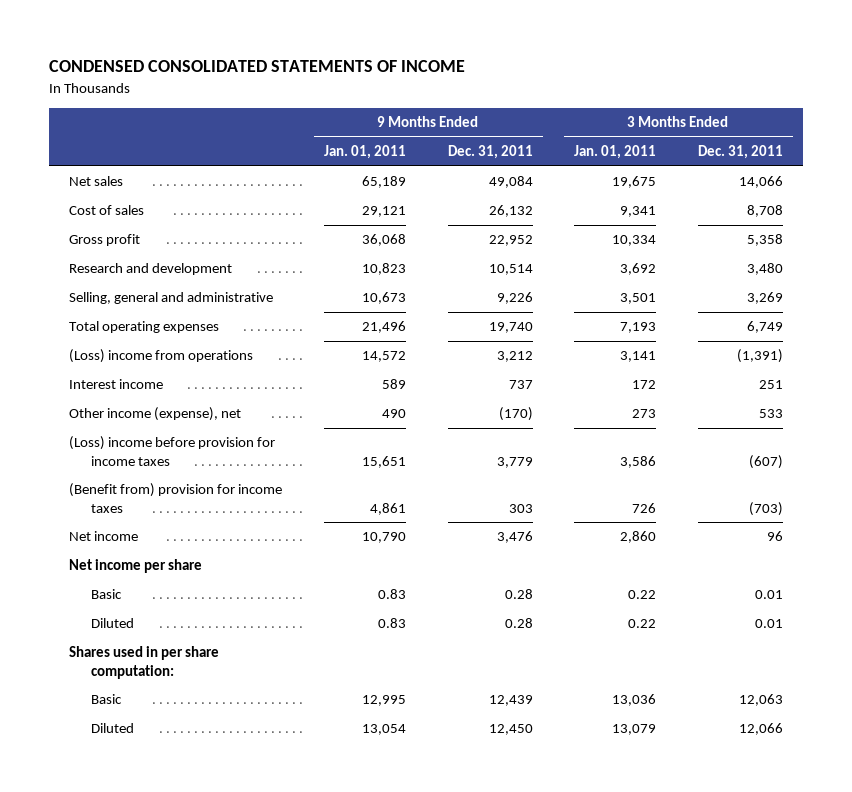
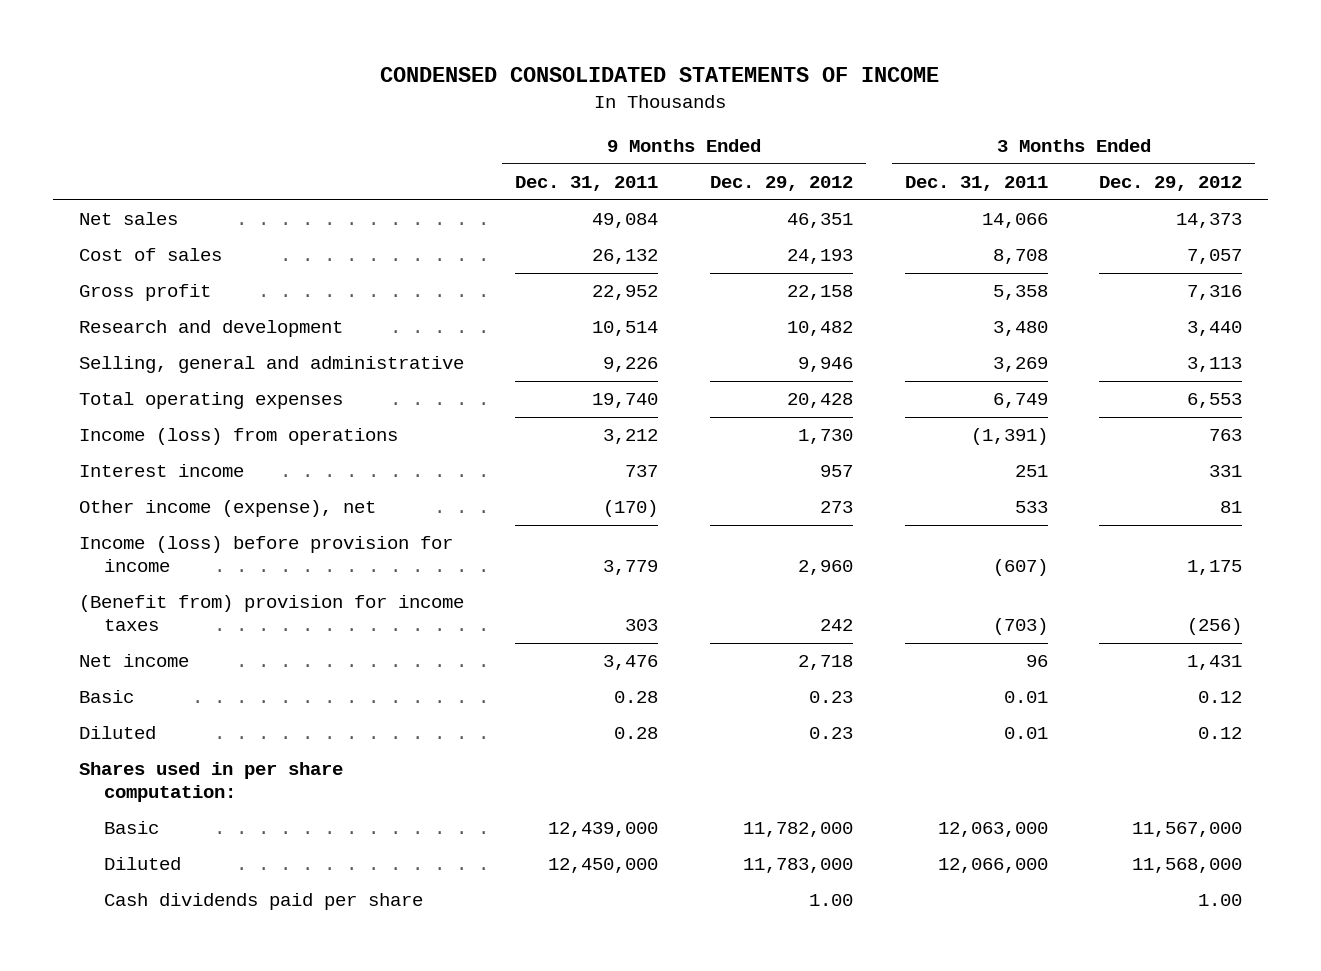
- | 9 Months Ended Jan. 01, 2011 | 9 Months Ended Dec. 31, 2011 | 3 Months Ended Jan. 01, 2011 | 3 Months Ended Dec. 31, 2011
+ | 9 Months Ended Dec. 31, 2011 | 9 Months Ended Dec. 29, 2012 | 3 Months Ended Dec. 31, 2011 | 3 Months Ended Dec. 29, 2012
- (Loss) income from operations | 14,572 | 3,212 | 3,141 | (1,391)
+ Income (loss) from operations | 3,212 | 1,730 | (1,391) | 763
- (Loss) income before provision for income taxes | 15,651 | 3,779 | 3,586 | (607)
+ Income (loss) before provision for income | 3,779 | 2,960 | (607) | 1,175
- Net income per share
- Basic | 12,995 | 12,439 | 13,036 | 12,063
- Diluted | 13,054 | 12,450 | 13,079 | 12,066
+ Basic | 12,439,000 | 11,782,000 | 12,063,000 | 11,567,000
+ Diluted | 12,450,000 | 11,783,000 | 12,066,000 | 11,568,000
+ Cash dividends paid per share | | 1.00 | | 1.00

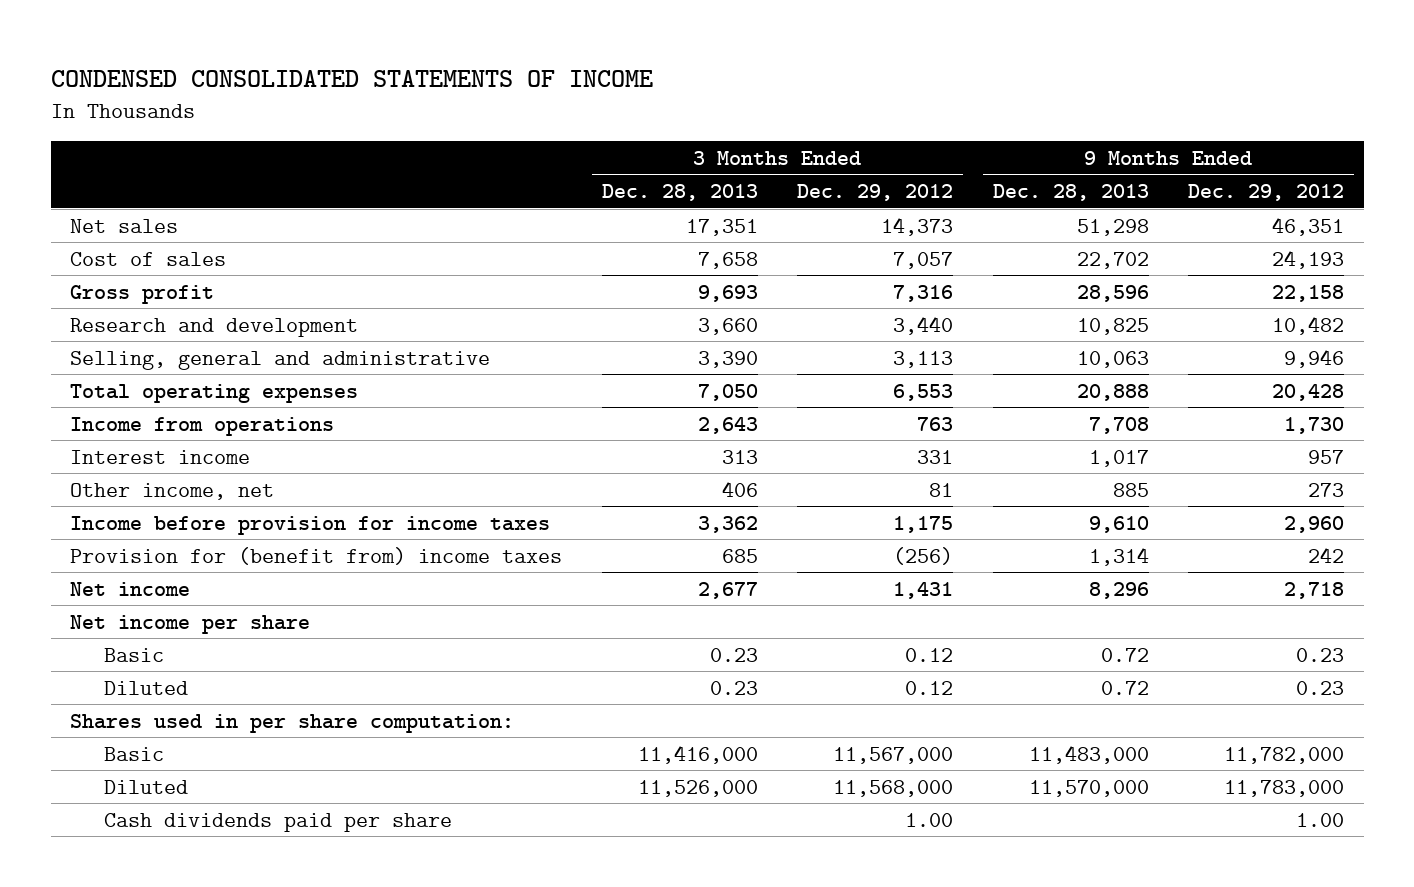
- | 9 Months Ended Dec. 31, 2011 | 9 Months Ended Dec. 29, 2012 | 3 Months Ended Dec. 31, 2011 | 3 Months Ended Dec. 29, 2012
+ | 3 Months Ended Dec. 28, 2013 | 3 Months Ended Dec. 29, 2012 | 9 Months Ended Dec. 28, 2013 | 9 Months Ended Dec. 29, 2012
- Income (loss) from operations | 3,212 | 1,730 | (1,391) | 763
+ Income from operations | 2,643 | 763 | 7,708 | 1,730
- Other income (expense), net | (170) | 273 | 533 | 81
- Income (loss) before provision for income | 3,779 | 2,960 | (607) | 1,175
- (Benefit from) provision for income taxes | 303 | 242 | (703) | (256)
+ Other income, net | 406 | 81 | 885 | 273
+ Income before provision for income taxes | 3,362 | 1,175 | 9,610 | 2,960
+ Provision for (benefit from) income taxes | 685 | (256) | 1,314 | 242
+ Net income per share

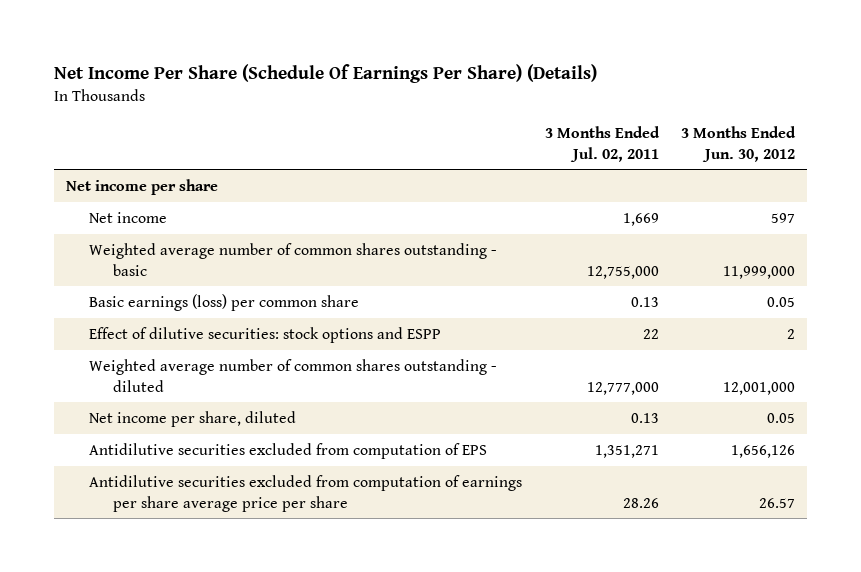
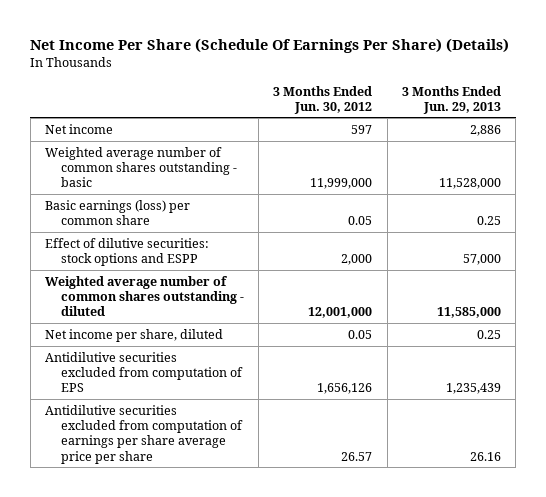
- | 3 Months Ended Jul. 02, 2011 | 3 Months Ended Jun. 30, 2012
+ | 3 Months Ended Jun. 30, 2012 | 3 Months Ended Jun. 29, 2013
- Net income per share
- Effect of dilutive securities: stock options and ESPP | 22 | 2
+ Effect of dilutive securities: stock options and ESPP | 2,000 | 57,000

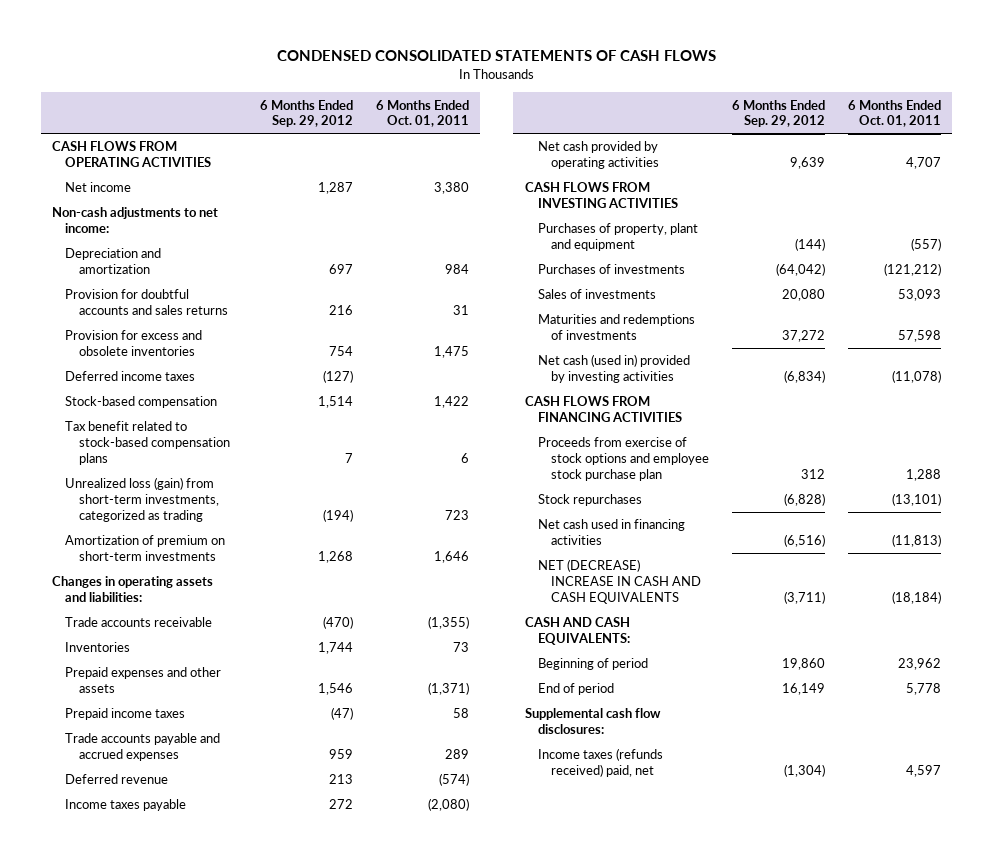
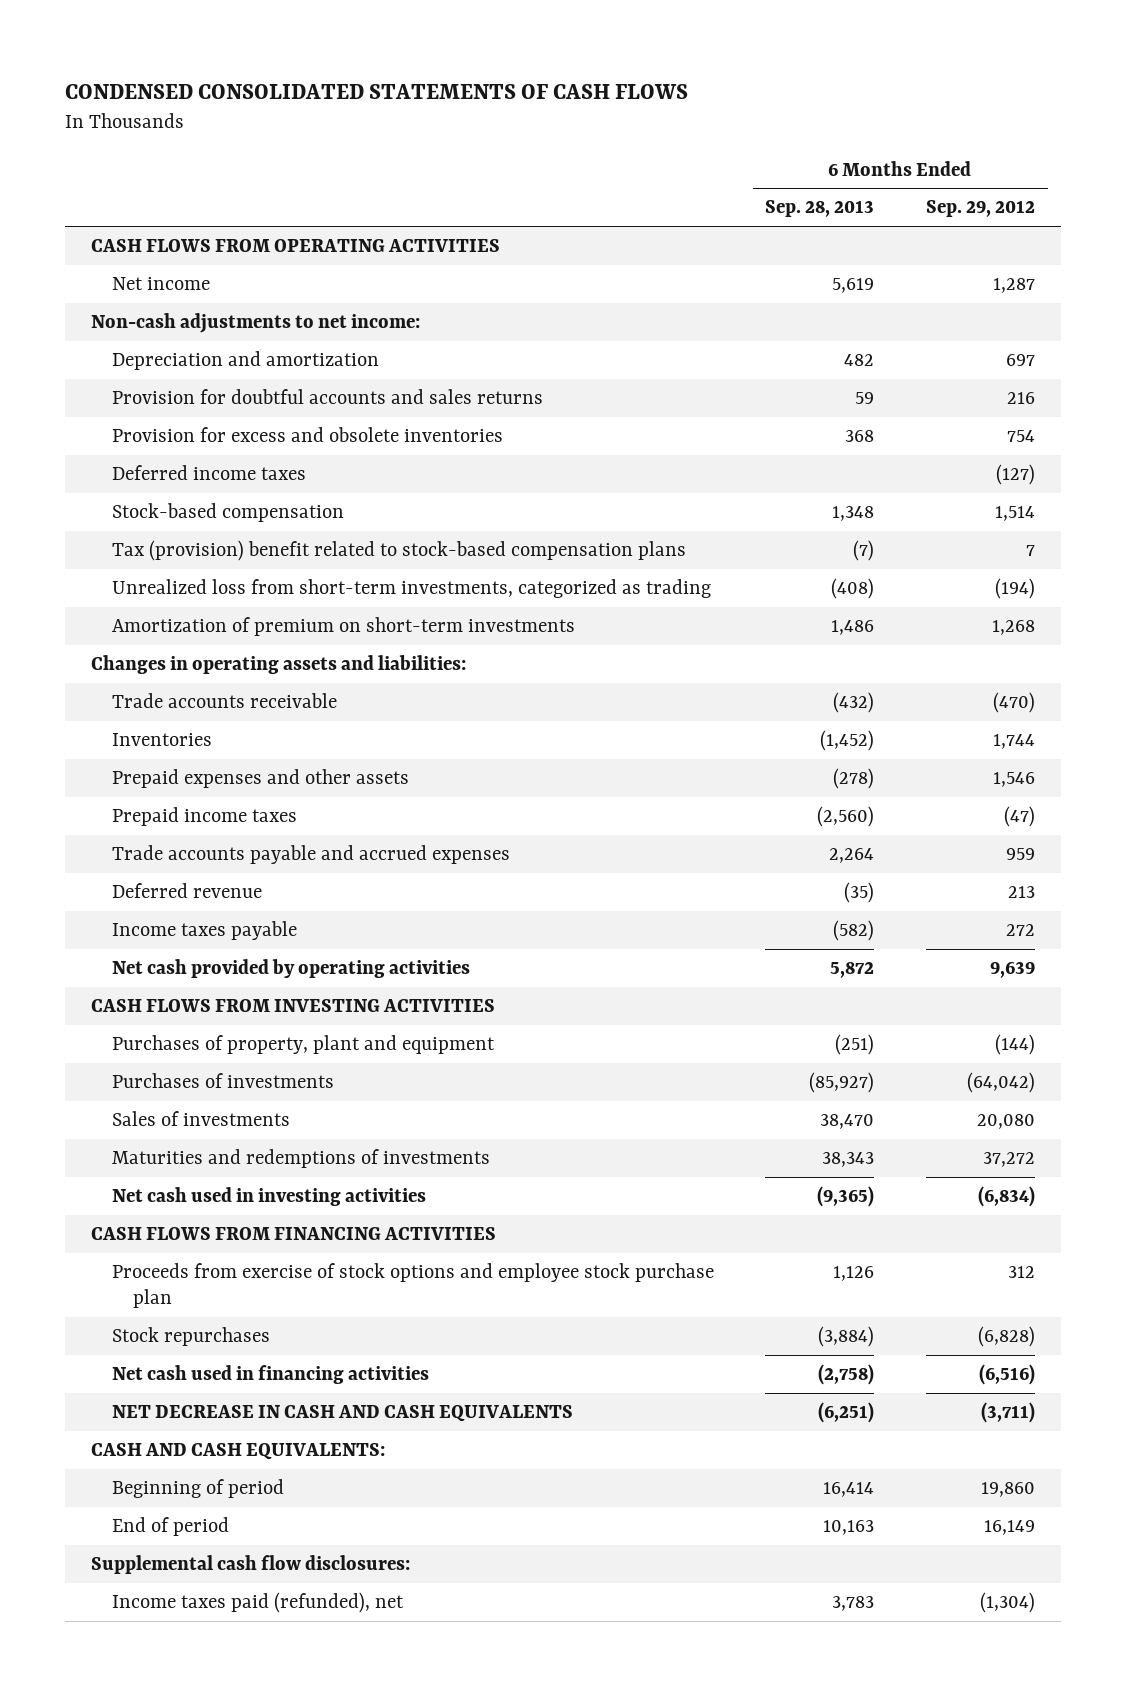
- | 6 Months Ended Sep. 29, 2012 | 6 Months Ended Oct. 01, 2011
+ | 6 Months Ended Sep. 28, 2013 | 6 Months Ended Sep. 29, 2012
- Tax benefit related to stock-based compensation plans | 7 | 6
- Unrealized loss (gain) from short-term investments, categorized as trading | (194) | 723
+ Tax (provision) benefit related to stock-based compensation plans | (7) | 7
+ Unrealized loss from short-term investments, categorized as trading | (408) | (194)
- Net cash (used in) provided by investing activities | (6,834) | (11,078)
+ Net cash used in investing activities | (9,365) | (6,834)
- NET (DECREASE) INCREASE IN CASH AND CASH EQUIVALENTS | (3,711) | (18,184)
+ NET DECREASE IN CASH AND CASH EQUIVALENTS | (6,251) | (3,711)
- Income taxes (refunds received) paid, net | (1,304) | 4,597
+ Income taxes paid (refunded), net | 3,783 | (1,304)

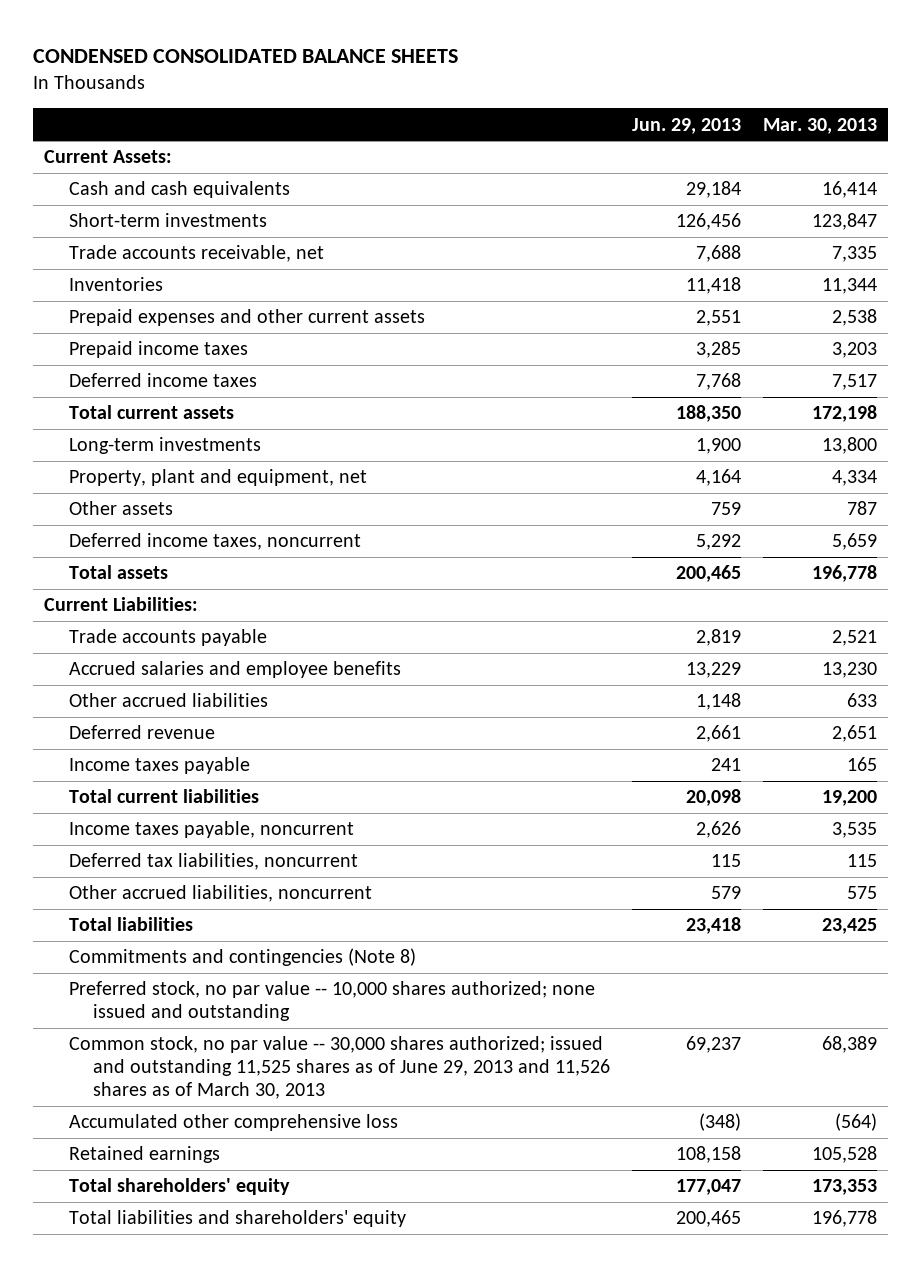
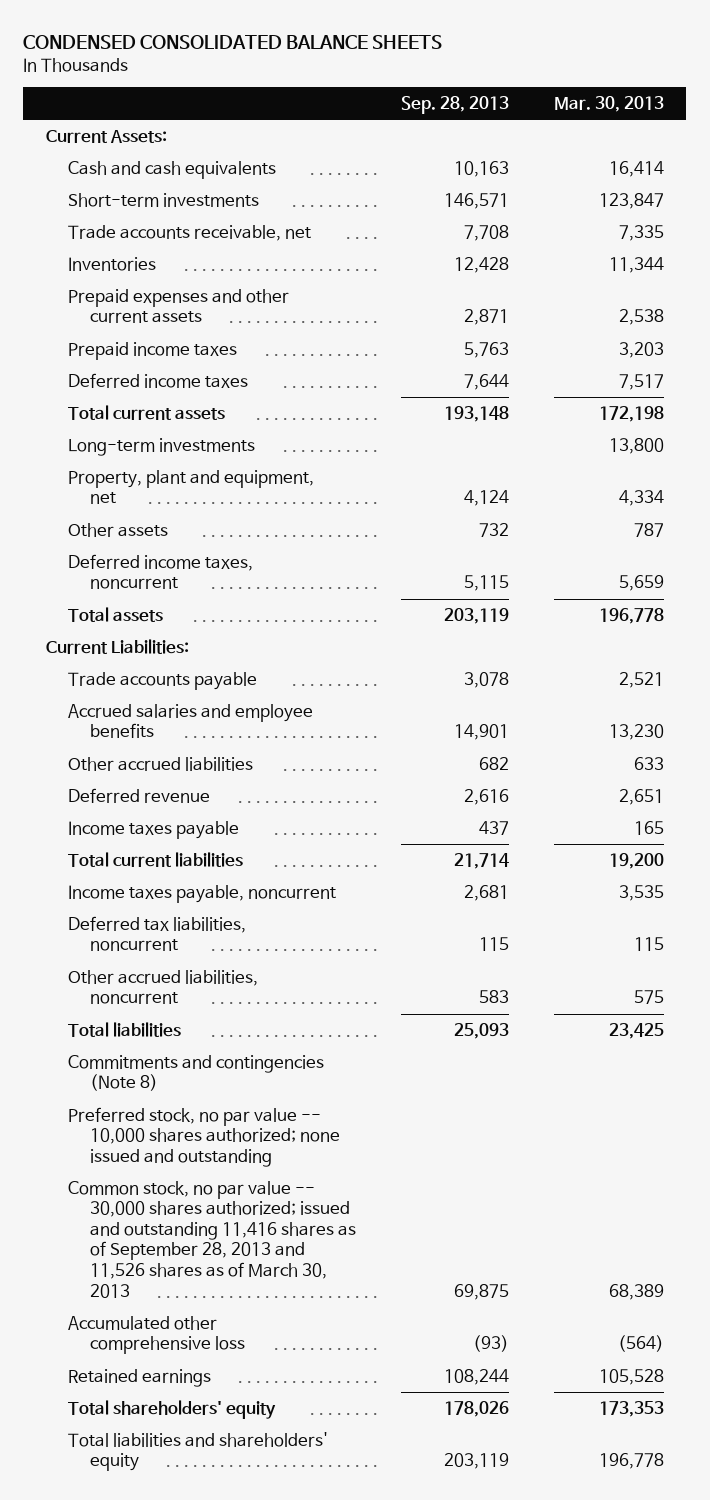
- | Jun. 29, 2013 | Mar. 30, 2013
+ | Sep. 28, 2013 | Mar. 30, 2013
- Common stock, no par value -- 30,000 shares authorized; issued and outstanding 11,525 shares as of June 29, 2013 and 11,526 shares as of March 30, 2013 | 69,237 | 68,389
+ Common stock, no par value -- 30,000 shares authorized; issued and outstanding 11,416 shares as of September 28, 2013 and 11,526 shares as of March 30, 2013 | 69,875 | 68,389

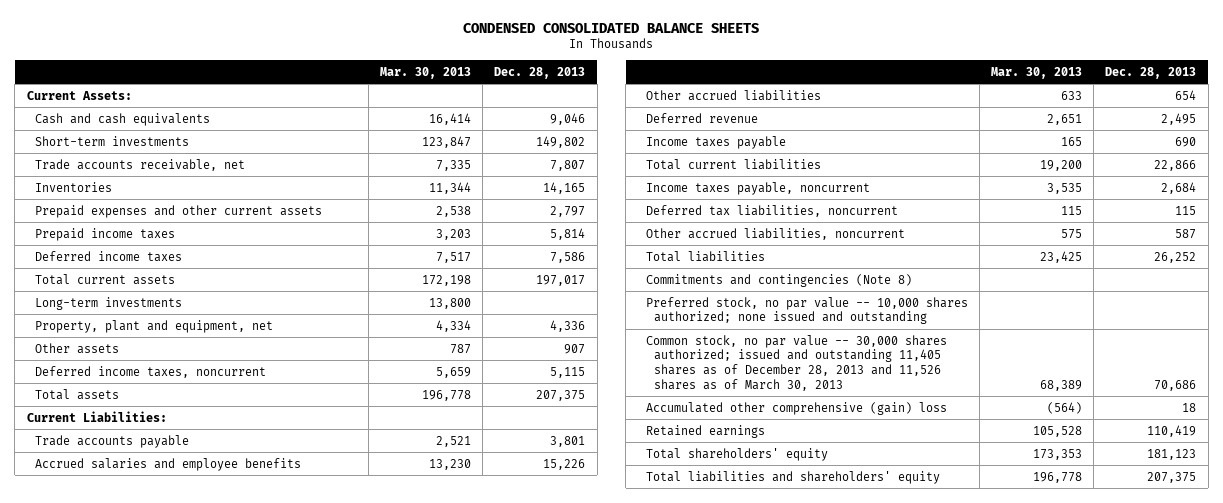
- | Sep. 28, 2013 | Mar. 30, 2013
+ | Mar. 30, 2013 | Dec. 28, 2013
- Common stock, no par value -- 30,000 shares authorized; issued and outstanding 11,416 shares as of September 28, 2013 and 11,526 shares as of March 30, 2013 | 69,875 | 68,389
- Accumulated other comprehensive loss | (93) | (564)
+ Common stock, no par value -- 30,000 shares authorized; issued and outstanding 11,405 shares as of December 28, 2013 and 11,526 shares as of March 30, 2013 | 68,389 | 70,686
+ Accumulated other comprehensive (gain) loss | (564) | 18

